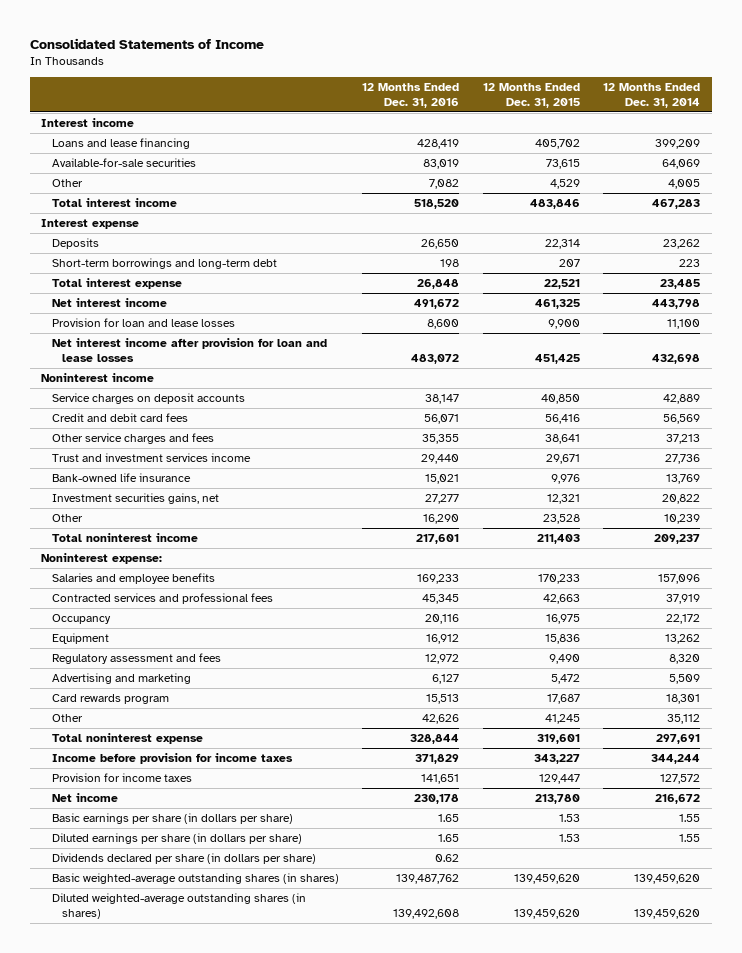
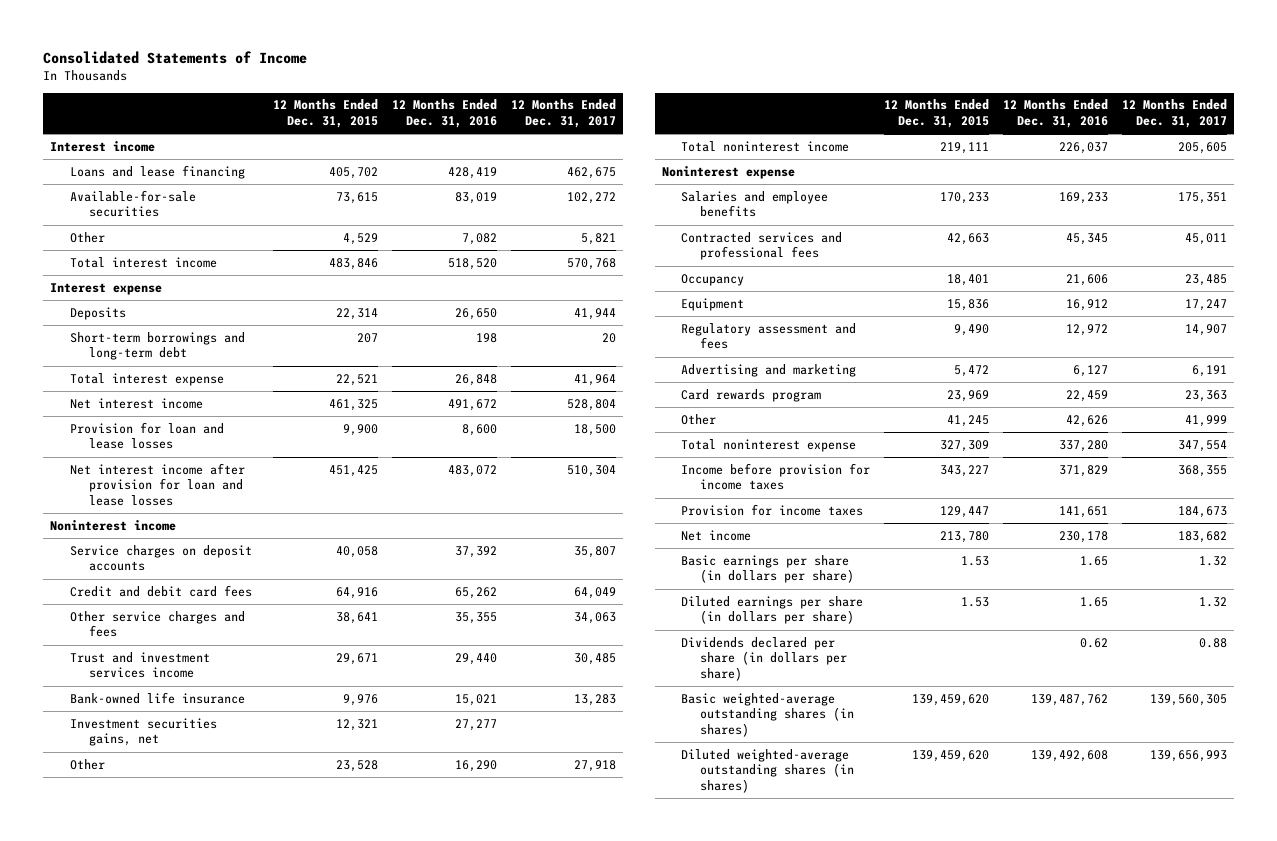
- | 12 Months Ended Dec. 31, 2016 | 12 Months Ended Dec. 31, 2015 | 12 Months Ended Dec. 31, 2014
+ | 12 Months Ended Dec. 31, 2015 | 12 Months Ended Dec. 31, 2016 | 12 Months Ended Dec. 31, 2017
- Service charges on deposit accounts | 38,147 | 40,850 | 42,889
- Credit and debit card fees | 56,071 | 56,416 | 56,569
+ Service charges on deposit accounts | 40,058 | 37,392 | 35,807
+ Credit and debit card fees | 64,916 | 65,262 | 64,049
- Total noninterest income | 217,601 | 211,403 | 209,237
- Noninterest expense:
+ Total noninterest income | 219,111 | 226,037 | 205,605
+ Noninterest expense
- Occupancy | 20,116 | 16,975 | 22,172
+ Occupancy | 18,401 | 21,606 | 23,485
- Card rewards program | 15,513 | 17,687 | 18,301
+ Card rewards program | 23,969 | 22,459 | 23,363
- Total noninterest expense | 328,844 | 319,601 | 297,691
+ Total noninterest expense | 327,309 | 337,280 | 347,554

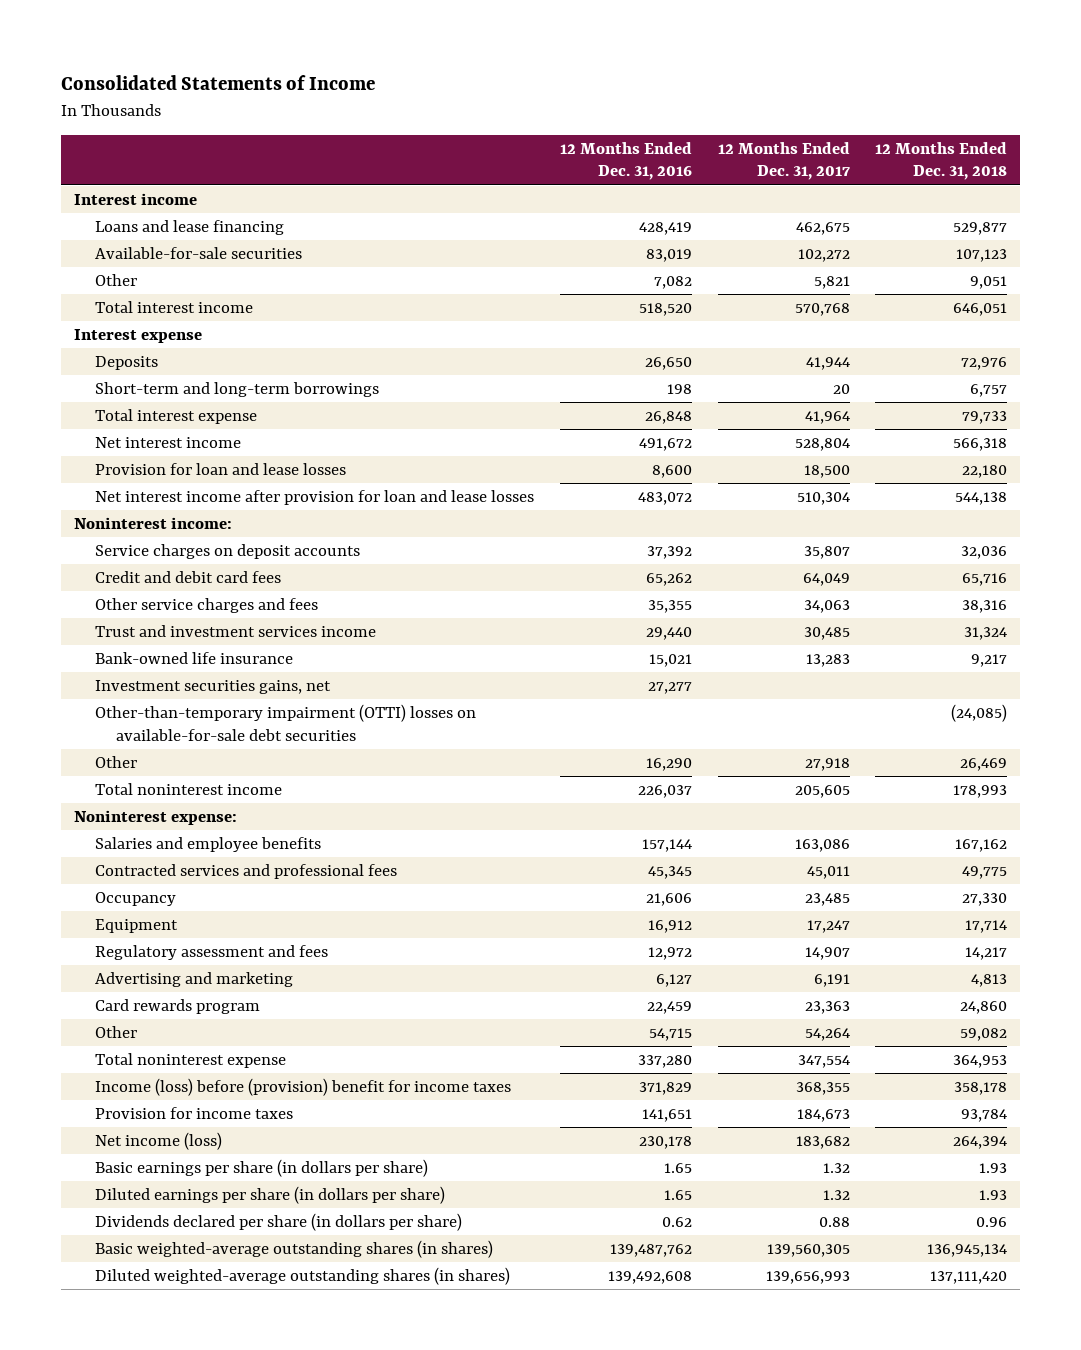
- | 12 Months Ended Dec. 31, 2015 | 12 Months Ended Dec. 31, 2016 | 12 Months Ended Dec. 31, 2017
+ | 12 Months Ended Dec. 31, 2016 | 12 Months Ended Dec. 31, 2017 | 12 Months Ended Dec. 31, 2018
- Short-term borrowings and long-term debt | 207 | 198 | 20
+ Short-term and long-term borrowings | 198 | 20 | 6,757
- Noninterest income
+ Noninterest income:
+ Other-than-temporary impairment (OTTI) losses on available-for-sale debt securities | | | (24,085)
- Noninterest expense
- Salaries and employee benefits | 170,233 | 169,233 | 175,351
+ Noninterest expense:
+ Salaries and employee benefits | 157,144 | 163,086 | 167,162
- Other | 41,245 | 42,626 | 41,999
+ Other | 54,715 | 54,264 | 59,082
- Income before provision for income taxes | 343,227 | 371,829 | 368,355
+ Income (loss) before (provision) benefit for income taxes | 371,829 | 368,355 | 358,178
- Net income | 213,780 | 230,178 | 183,682
+ Net income (loss) | 230,178 | 183,682 | 264,394

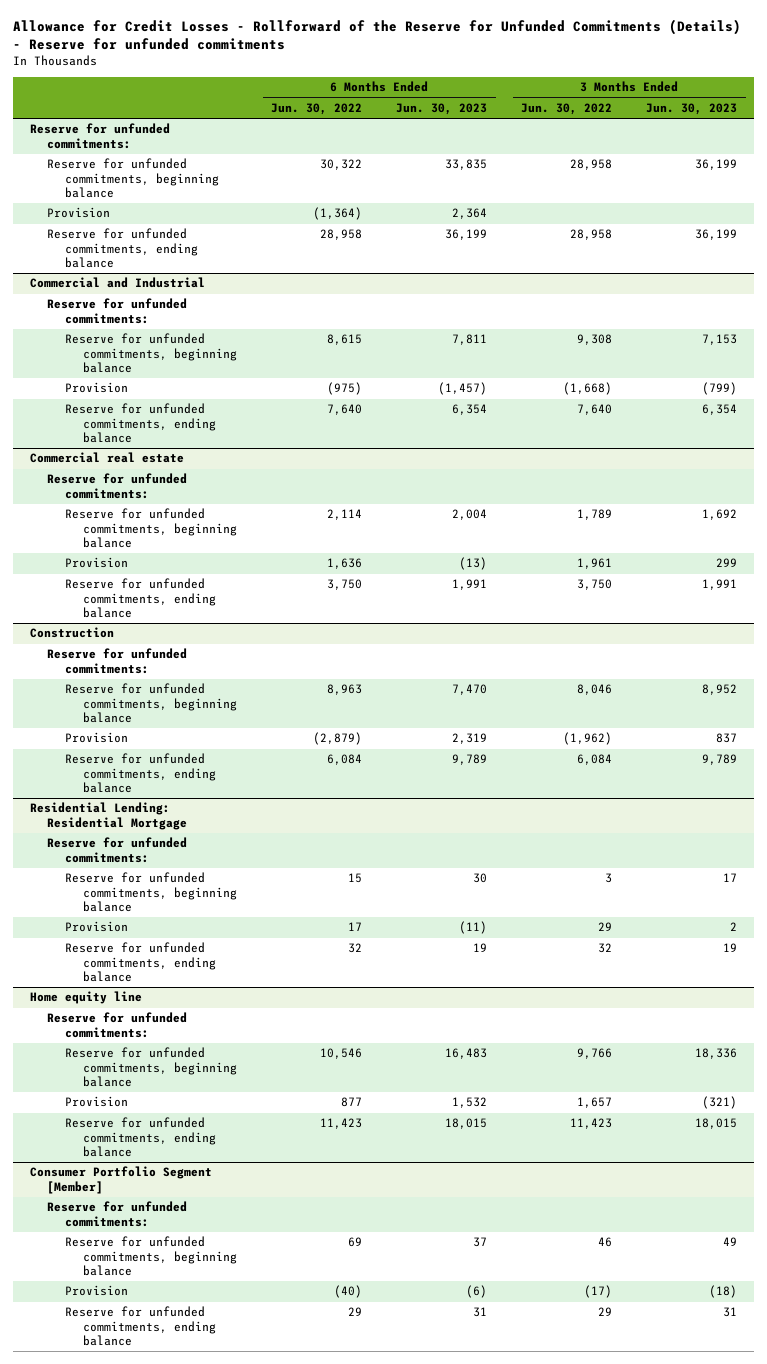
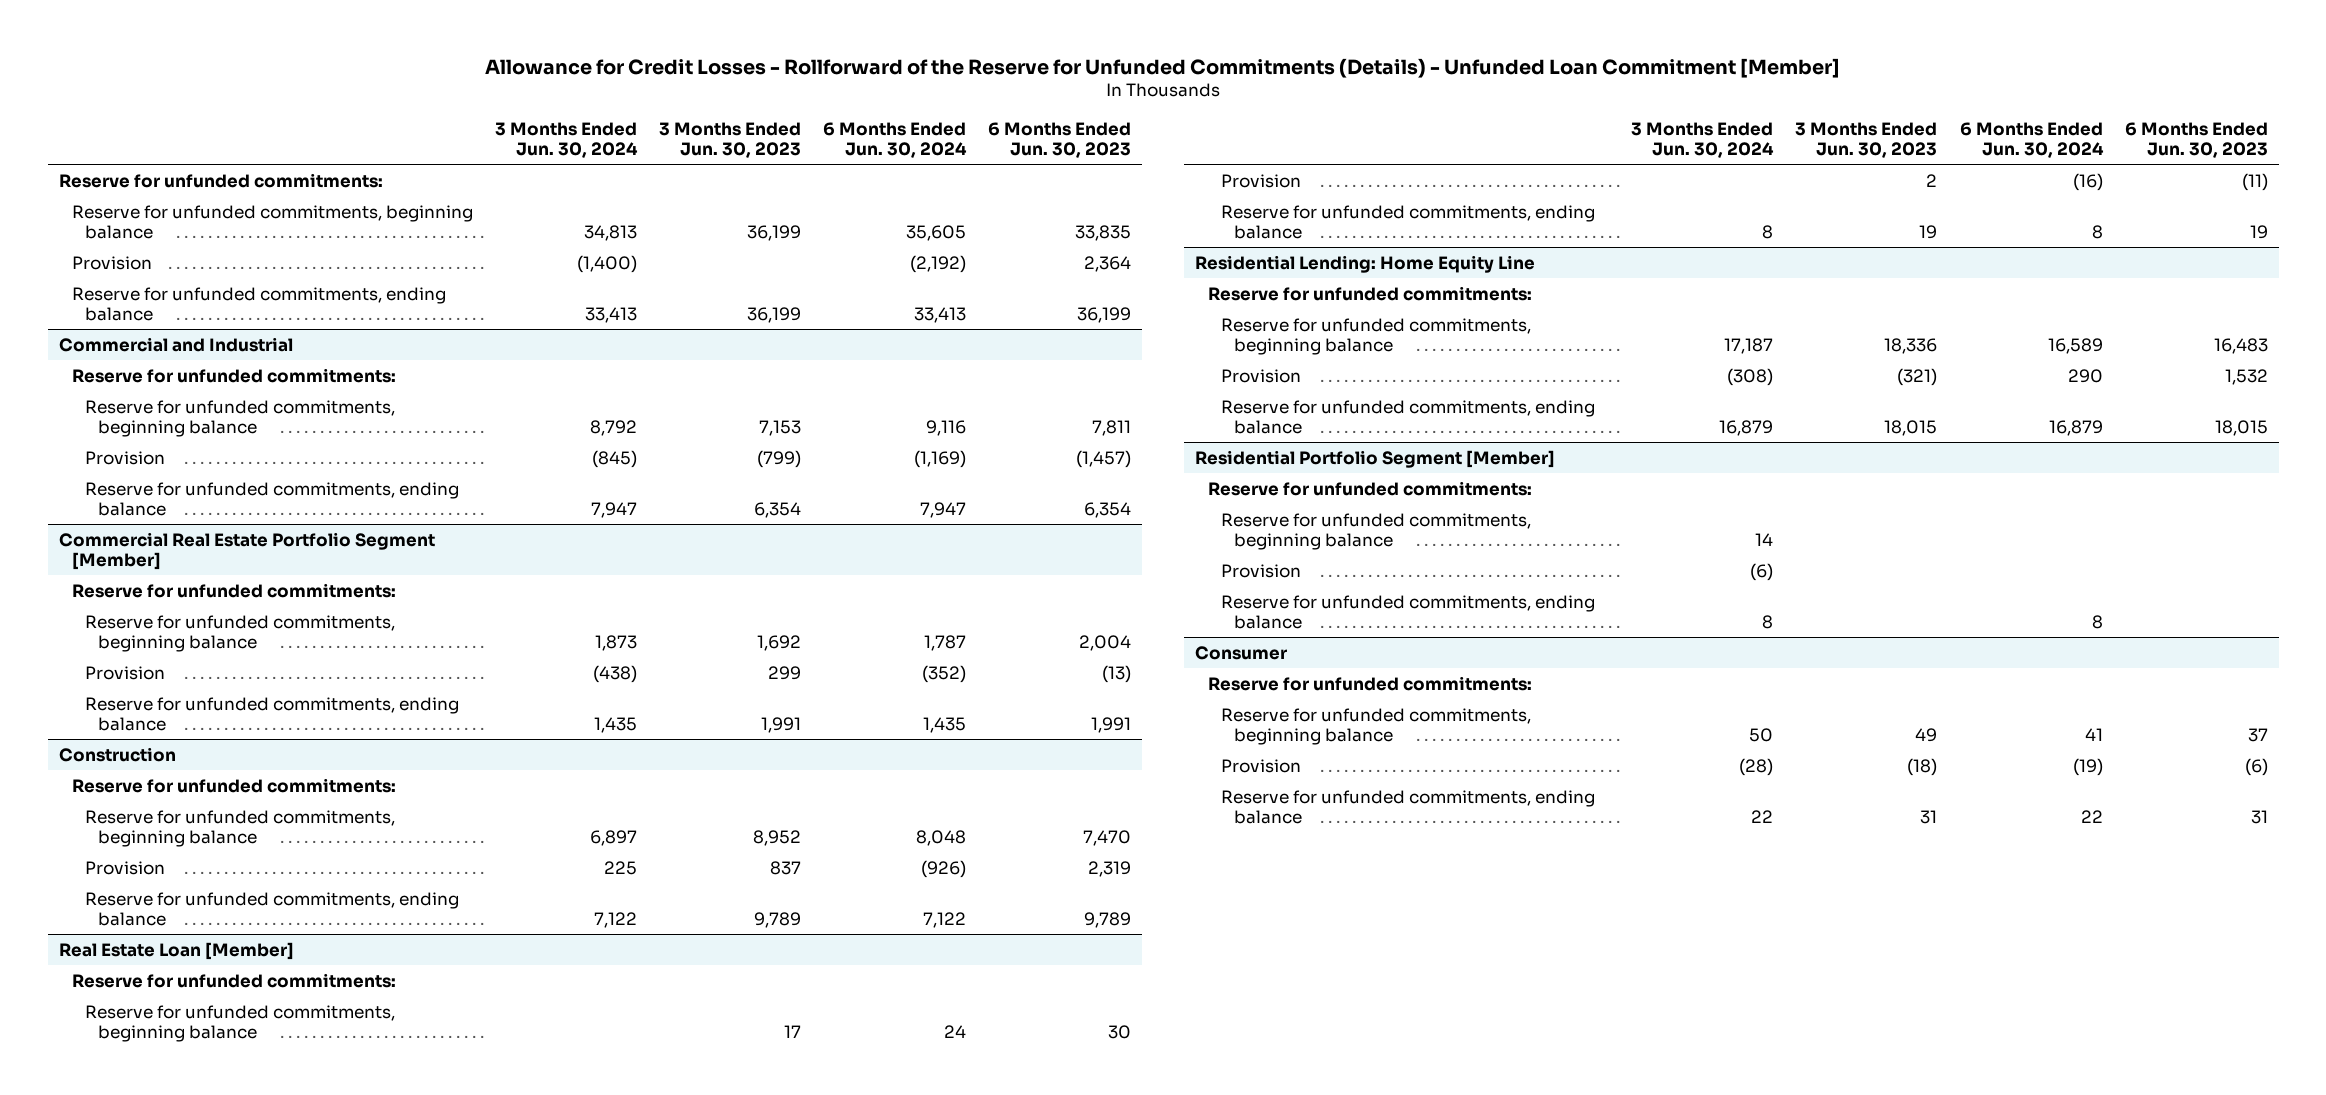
- Allowance for Credit Losses - Rollforward of the Reserve for Unfunded Commitments (Details) - Reserve for unfunded commitments
+ Allowance for Credit Losses - Rollforward of the Reserve for Unfunded Commitments (Details) - Unfunded Loan Commitment [Member]
- | 6 Months Ended Jun. 30, 2022 | 6 Months Ended Jun. 30, 2023 | 3 Months Ended Jun. 30, 2022 | 3 Months Ended Jun. 30, 2023
+ | 3 Months Ended Jun. 30, 2024 | 3 Months Ended Jun. 30, 2023 | 6 Months Ended Jun. 30, 2024 | 6 Months Ended Jun. 30, 2023
- Commercial real estate
+ Commercial Real Estate Portfolio Segment [Member]
- Residential Lending: Residential Mortgage
+ Real Estate Loan [Member]
- Home equity line
+ Residential Lending: Home Equity Line
- Consumer Portfolio Segment [Member]
+ Residential Portfolio Segment [Member]
+ Reserve for unfunded commitments, beginning balance | 14 | | |
+ Provision | (6) | | |
+ Reserve for unfunded commitments, ending balance | 8 | | 8 |
+ Consumer
+ Reserve for unfunded commitments:

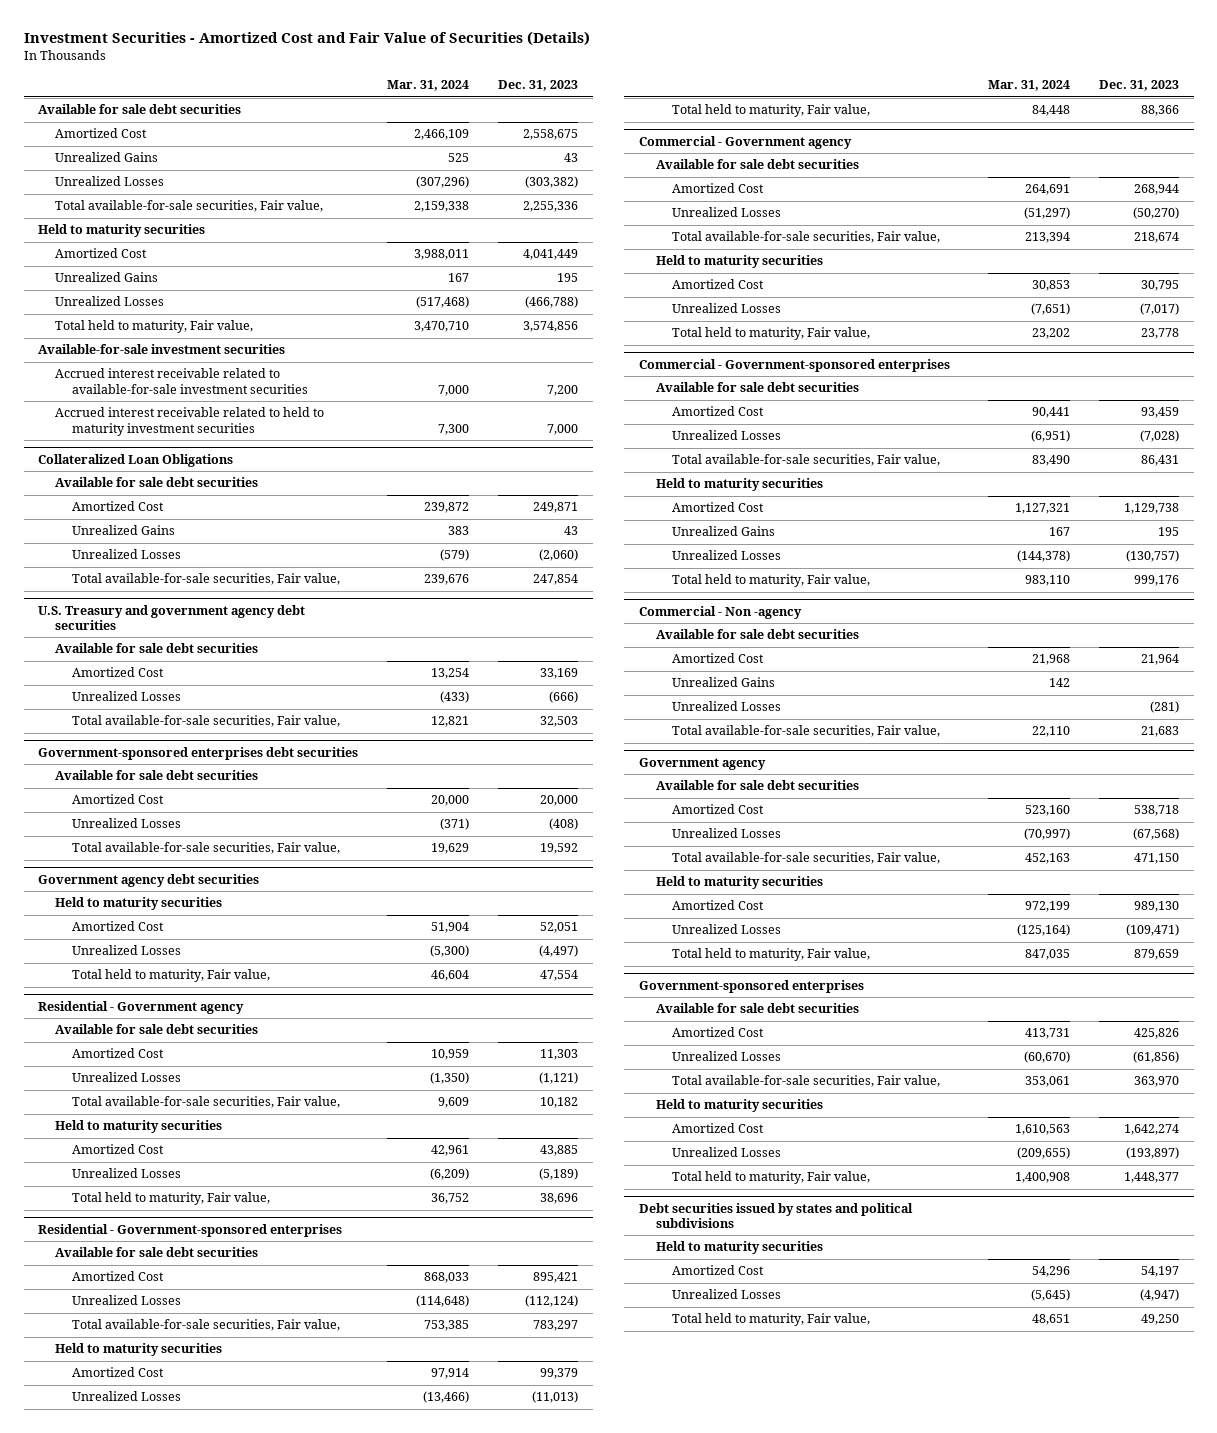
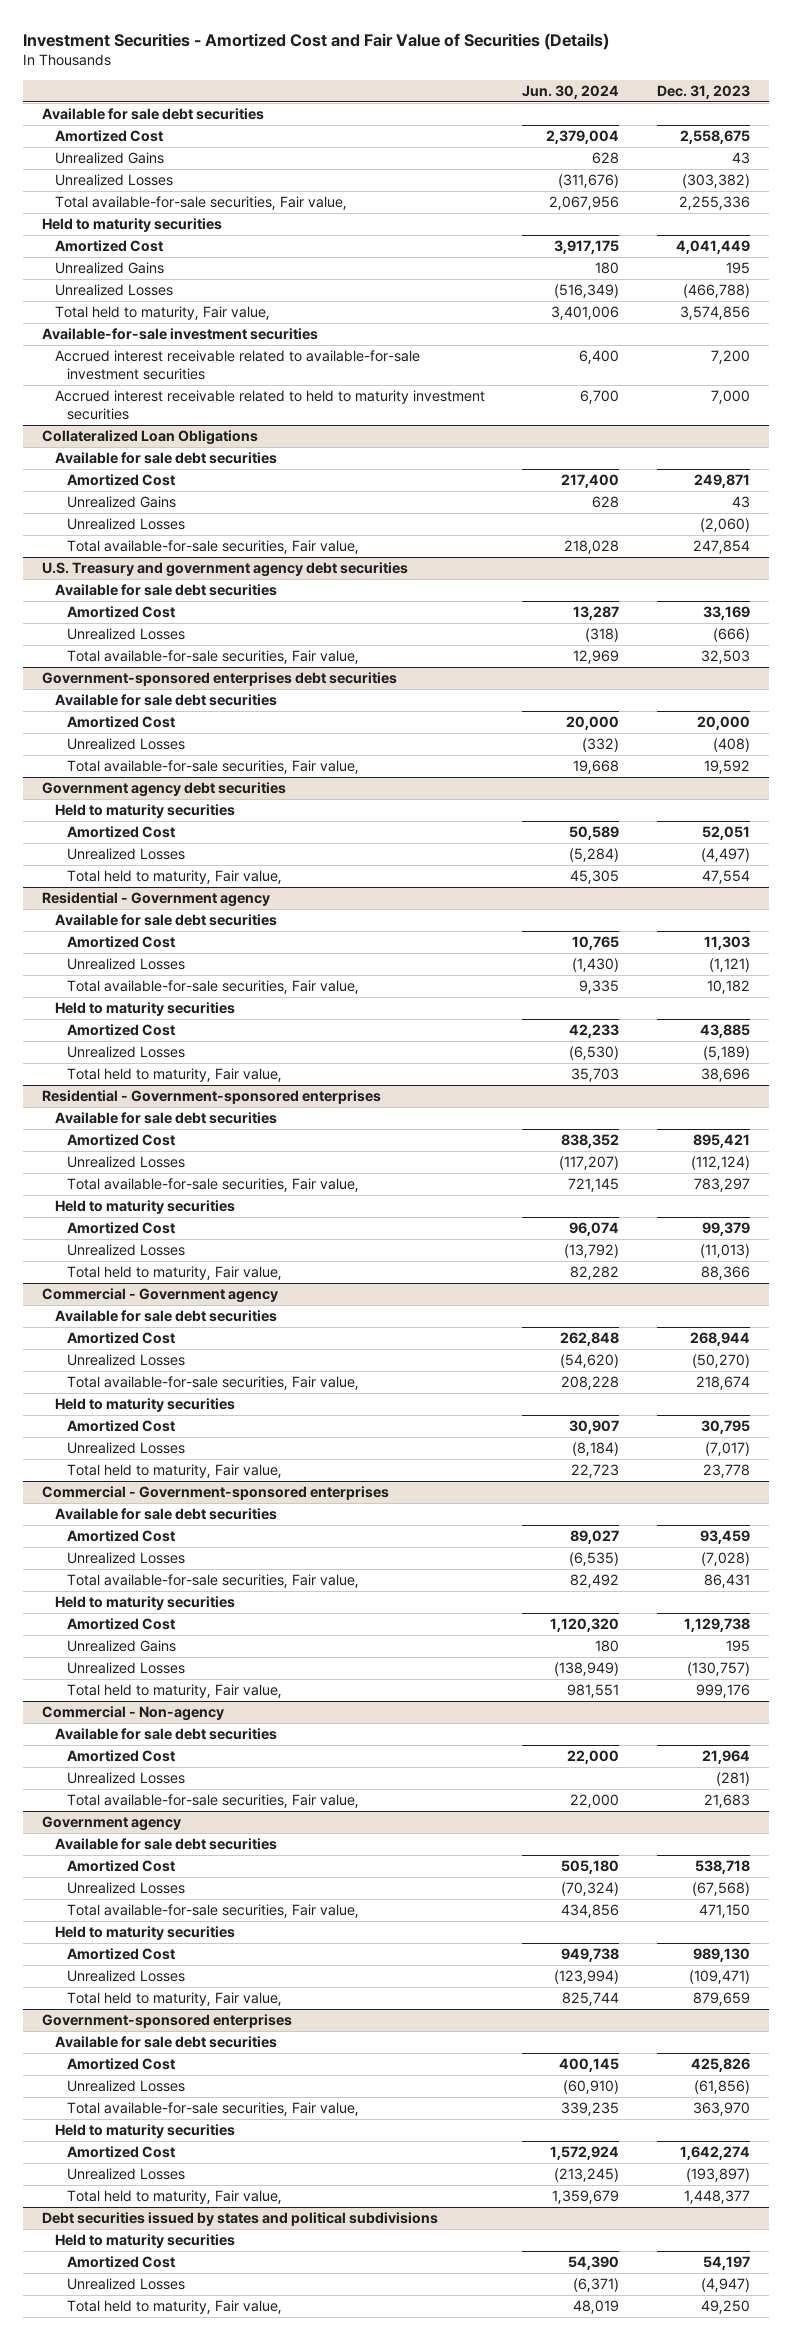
- | Mar. 31, 2024 | Dec. 31, 2023
+ | Jun. 30, 2024 | Dec. 31, 2023
- Commercial - Non -agency
+ Commercial - Non-agency
- Unrealized Gains | 142 |

